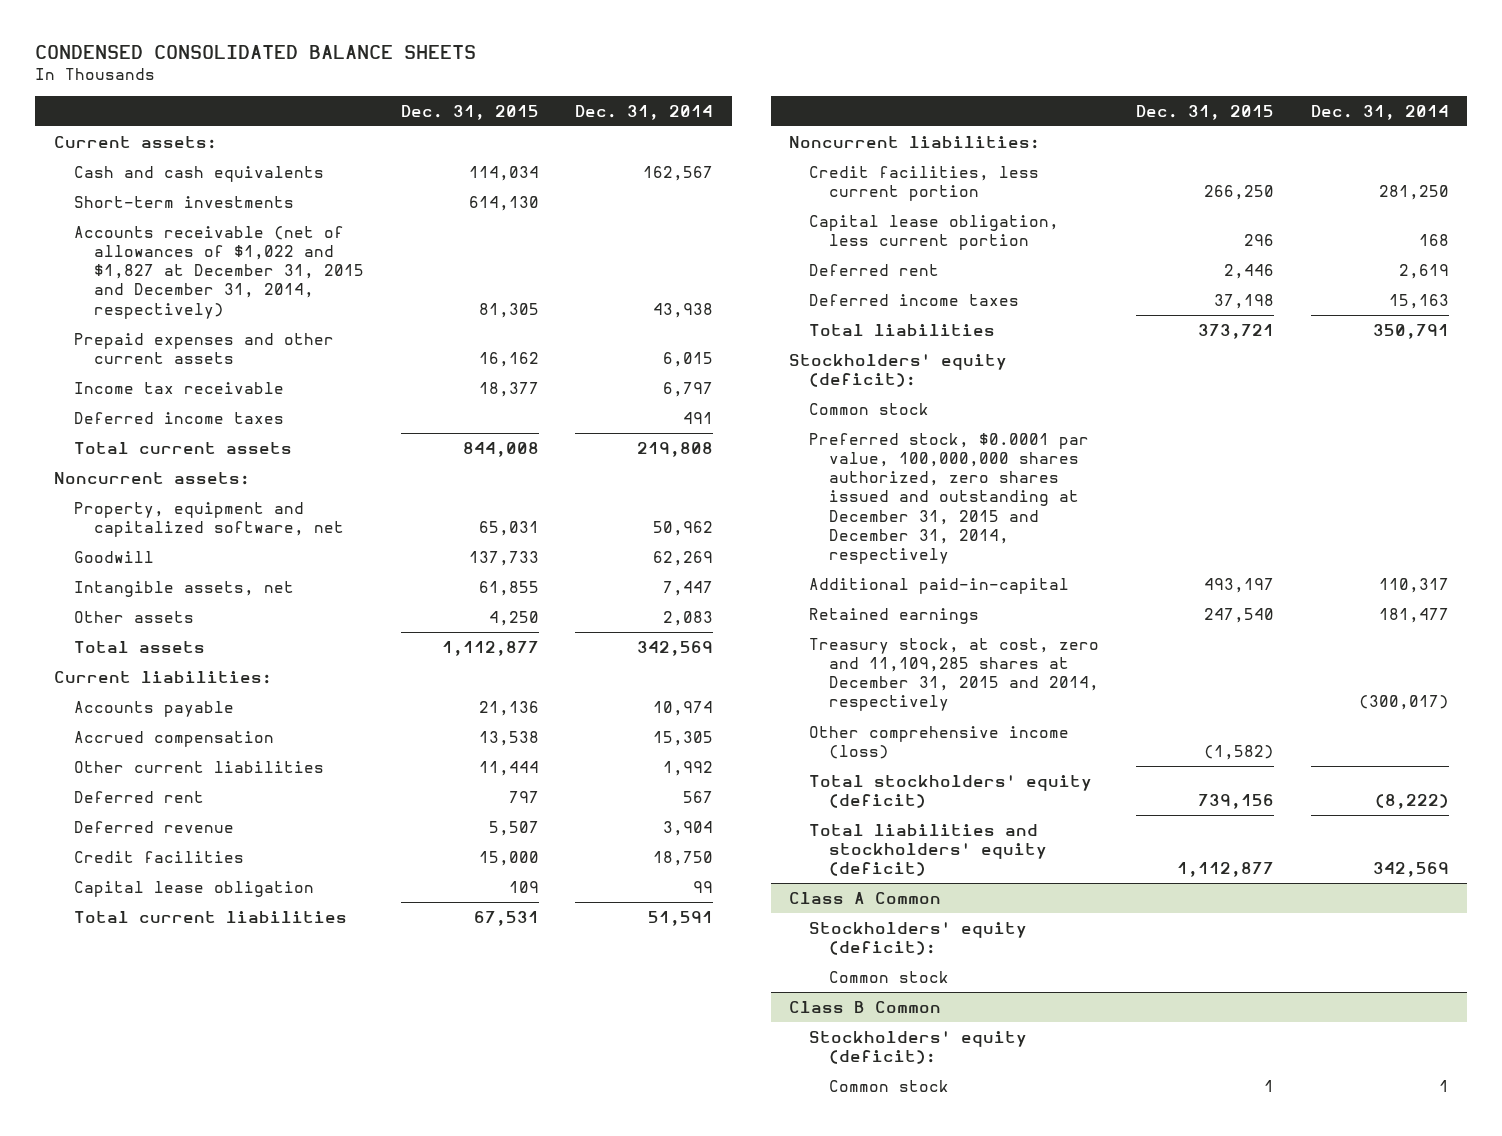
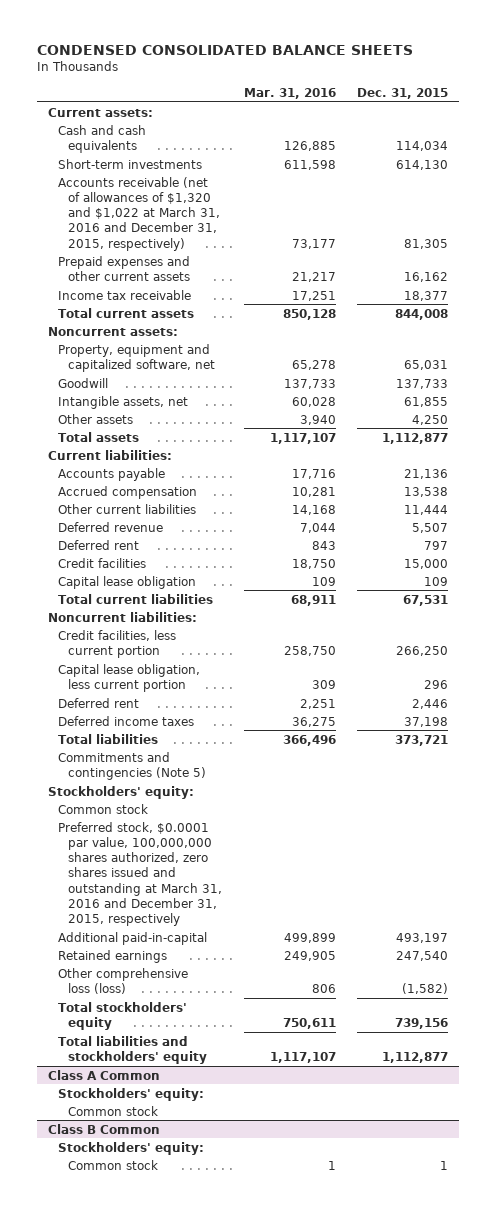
- | Dec. 31, 2015 | Dec. 31, 2014
+ | Mar. 31, 2016 | Dec. 31, 2015
- Accounts receivable (net of allowances of $1,022 and $1,827 at December 31, 2015 and December 31, 2014, respectively) | 81,305 | 43,938
+ Accounts receivable (net of allowances of $1,320 and $1,022 at March 31, 2016 and December 31, 2015, respectively) | 73,177 | 81,305
- Deferred income taxes | | 491
moved down: Deferred rent | 843 | 797
- Stockholders' equity (deficit):
+ Commitments and contingencies (Note 5)
+ Stockholders' equity:
- Preferred stock, $0.0001 par value, 100,000,000 shares authorized, zero shares issued and outstanding at December 31, 2015 and December 31, 2014, respectively
+ Preferred stock, $0.0001 par value, 100,000,000 shares authorized, zero shares issued and outstanding at March 31, 2016 and December 31, 2015, respectively
- Treasury stock, at cost, zero and 11,109,285 shares at December 31, 2015 and 2014, respectively | | (300,017)
- Other comprehensive income (loss) | (1,582) |
- Total stockholders' equity (deficit) | 739,156 | (8,222)
- Total liabilities and stockholders' equity (deficit) | 1,112,877 | 342,569
+ Other comprehensive loss (loss) | 806 | (1,582)
+ Total stockholders' equity | 750,611 | 739,156
+ Total liabilities and stockholders' equity | 1,117,107 | 1,112,877
@ Class A Common
- Stockholders' equity (deficit):
+ Stockholders' equity:
@ Class B Common
- Stockholders' equity (deficit):
+ Stockholders' equity:

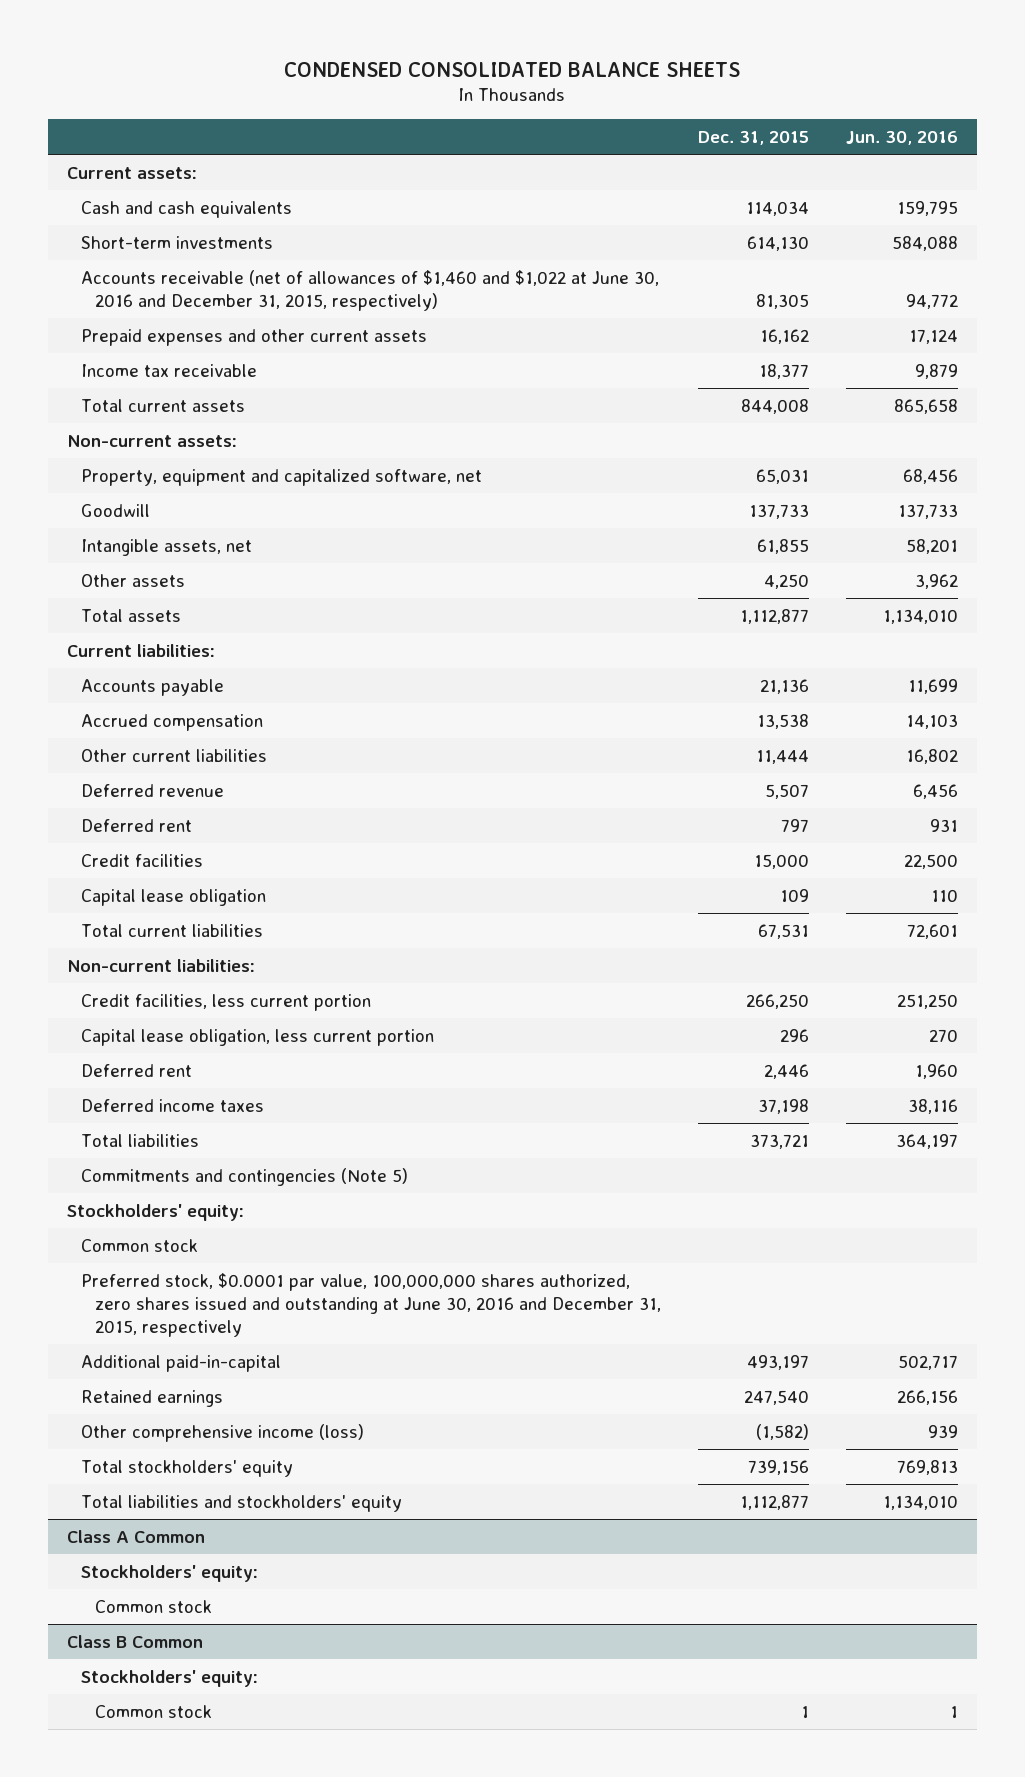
- | Mar. 31, 2016 | Dec. 31, 2015
+ | Dec. 31, 2015 | Jun. 30, 2016
- Accounts receivable (net of allowances of $1,320 and $1,022 at March 31, 2016 and December 31, 2015, respectively) | 73,177 | 81,305
+ Accounts receivable (net of allowances of $1,460 and $1,022 at June 30, 2016 and December 31, 2015, respectively) | 81,305 | 94,772
- Noncurrent assets:
+ Non-current assets:
- Noncurrent liabilities:
+ Non-current liabilities:
- Preferred stock, $0.0001 par value, 100,000,000 shares authorized, zero shares issued and outstanding at March 31, 2016 and December 31, 2015, respectively
+ Preferred stock, $0.0001 par value, 100,000,000 shares authorized, zero shares issued and outstanding at June 30, 2016 and December 31, 2015, respectively
- Other comprehensive loss (loss) | 806 | (1,582)
+ Other comprehensive income (loss) | (1,582) | 939

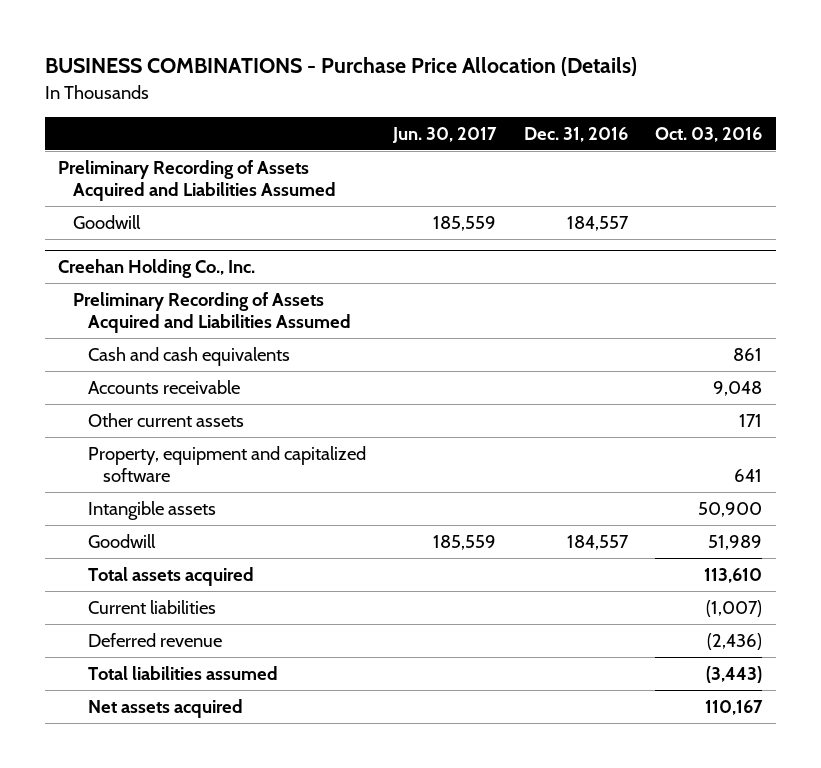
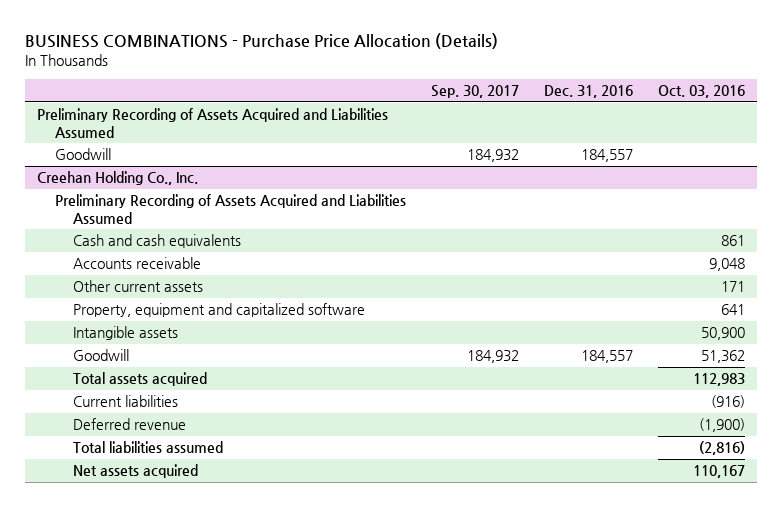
- | Jun. 30, 2017 | Dec. 31, 2016 | Oct. 03, 2016
+ | Sep. 30, 2017 | Dec. 31, 2016 | Oct. 03, 2016
@ Creehan Holding Co., Inc.
- Goodwill | 185,559 | 184,557 | 51,989
- Total assets acquired | | | 113,610
- Current liabilities | | | (1,007)
- Deferred revenue | | | (2,436)
- Total liabilities assumed | | | (3,443)
+ Goodwill | 184,932 | 184,557 | 51,362
+ Total assets acquired | | | 112,983
+ Current liabilities | | | (916)
+ Deferred revenue | | | (1,900)
+ Total liabilities assumed | | | (2,816)

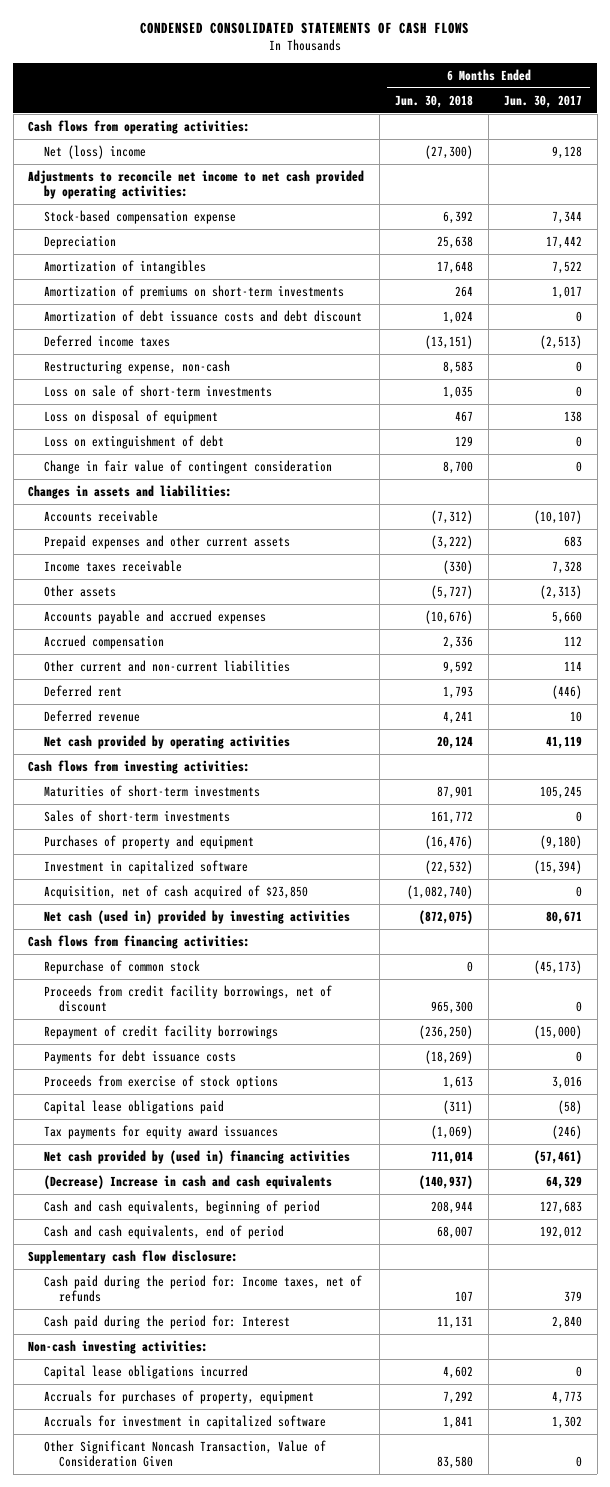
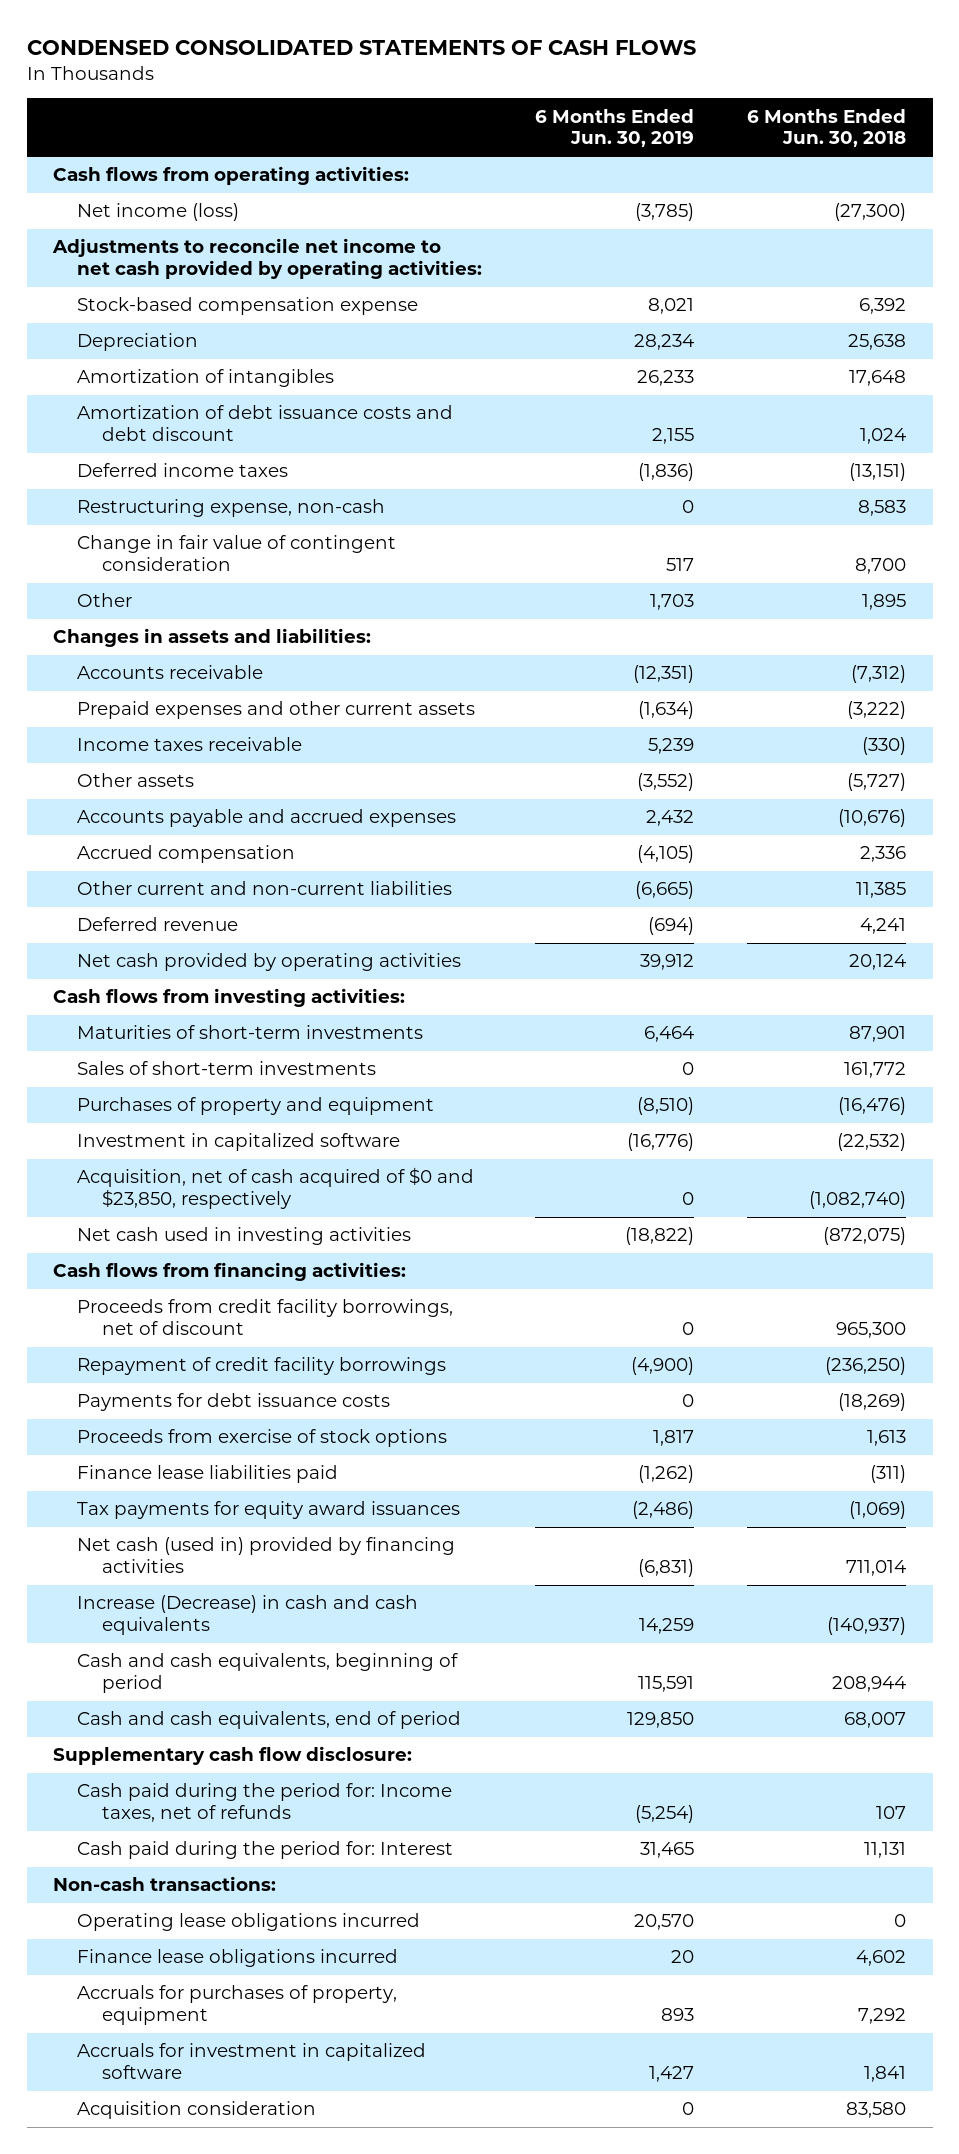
- | 6 Months Ended Jun. 30, 2018 | 6 Months Ended Jun. 30, 2017
+ | 6 Months Ended Jun. 30, 2019 | 6 Months Ended Jun. 30, 2018
- Net (loss) income | (27,300) | 9,128
+ Net income (loss) | (3,785) | (27,300)
- Amortization of premiums on short-term investments | 264 | 1,017
- Loss on sale of short-term investments | 1,035 | 0
- Loss on disposal of equipment | 467 | 138
- Loss on extinguishment of debt | 129 | 0
+ Other | 1,703 | 1,895
- Other current and non-current liabilities | 9,592 | 114
- Deferred rent | 1,793 | (446)
+ Other current and non-current liabilities | (6,665) | 11,385
- Acquisition, net of cash acquired of $23,850 | (1,082,740) | 0
- Net cash (used in) provided by investing activities | (872,075) | 80,671
+ Acquisition, net of cash acquired of $0 and $23,850, respectively | 0 | (1,082,740)
+ Net cash used in investing activities | (18,822) | (872,075)
- Repurchase of common stock | 0 | (45,173)
- Capital lease obligations paid | (311) | (58)
+ Finance lease liabilities paid | (1,262) | (311)
- Net cash provided by (used in) financing activities | 711,014 | (57,461)
- (Decrease) Increase in cash and cash equivalents | (140,937) | 64,329
+ Net cash (used in) provided by financing activities | (6,831) | 711,014
+ Increase (Decrease) in cash and cash equivalents | 14,259 | (140,937)
- Non-cash investing activities:
- Capital lease obligations incurred | 4,602 | 0
+ Non-cash transactions:
+ Operating lease obligations incurred | 20,570 | 0
+ Finance lease obligations incurred | 20 | 4,602
- Other Significant Noncash Transaction, Value of Consideration Given | 83,580 | 0
+ Acquisition consideration | 0 | 83,580

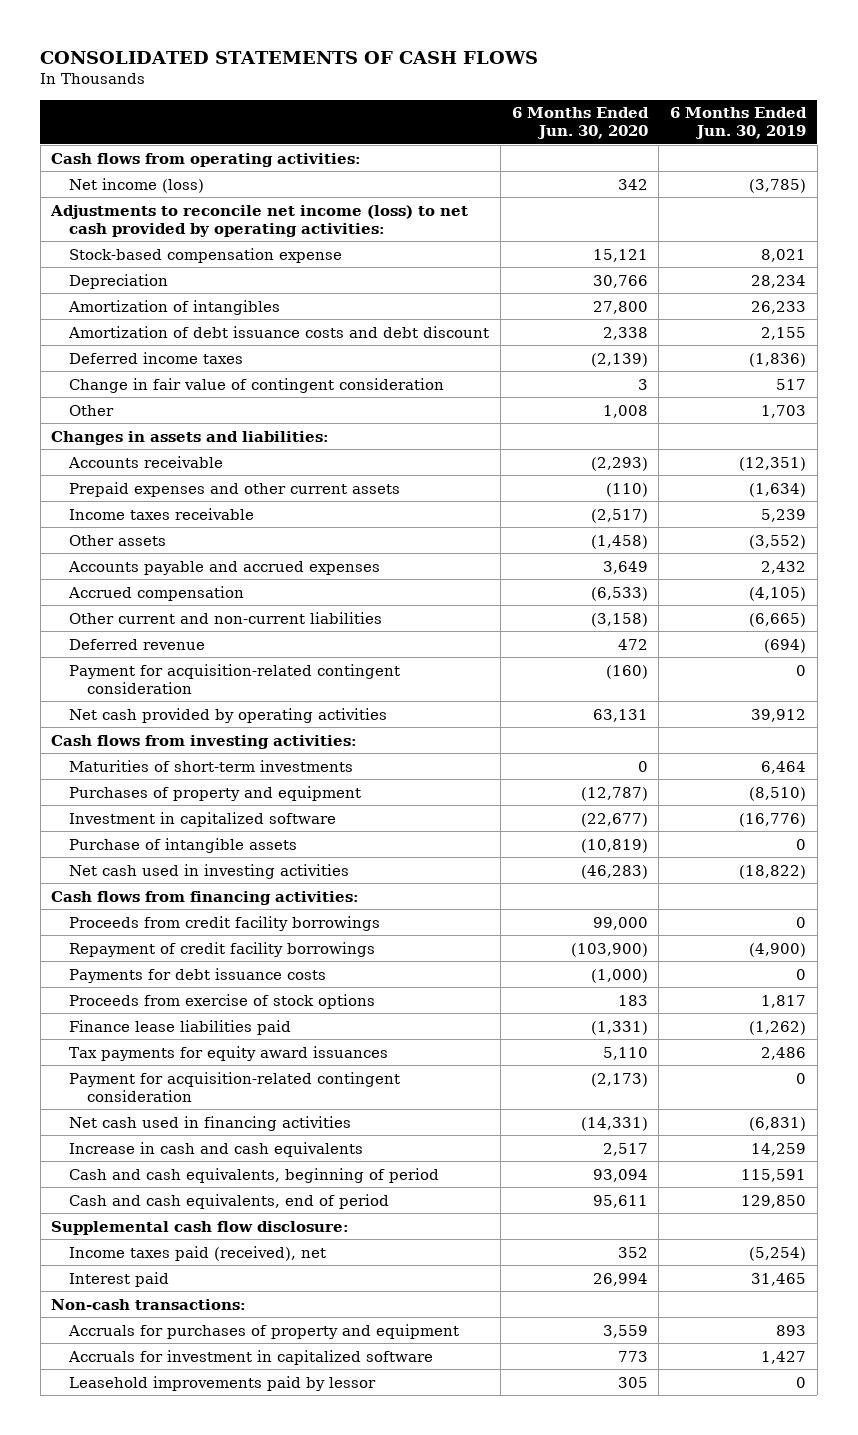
- CONDENSED CONSOLIDATED STATEMENTS OF CASH FLOWS
+ CONSOLIDATED STATEMENTS OF CASH FLOWS
- | 6 Months Ended Jun. 30, 2019 | 6 Months Ended Jun. 30, 2018
+ | 6 Months Ended Jun. 30, 2020 | 6 Months Ended Jun. 30, 2019
- Adjustments to reconcile net income to net cash provided by operating activities:
+ Adjustments to reconcile net income (loss) to net cash provided by operating activities:
- Restructuring expense, non-cash | 0 | 8,583
+ Payment for acquisition-related contingent consideration | (160) | 0
- Sales of short-term investments | 0 | 161,772
- Acquisition, net of cash acquired of $0 and $23,850, respectively | 0 | (1,082,740)
+ Purchase of intangible assets | (10,819) | 0
- Proceeds from credit facility borrowings, net of discount | 0 | 965,300
+ Proceeds from credit facility borrowings | 99,000 | 0
- Tax payments for equity award issuances | (2,486) | (1,069)
- Net cash (used in) provided by financing activities | (6,831) | 711,014
- Increase (Decrease) in cash and cash equivalents | 14,259 | (140,937)
+ Tax payments for equity award issuances | 5,110 | 2,486
+ Payment for acquisition-related contingent consideration | (2,173) | 0
+ Net cash used in financing activities | (14,331) | (6,831)
+ Increase in cash and cash equivalents | 2,517 | 14,259
- Supplementary cash flow disclosure:
- Cash paid during the period for: Income taxes, net of refunds | (5,254) | 107
- Cash paid during the period for: Interest | 31,465 | 11,131
+ Supplemental cash flow disclosure:
+ Income taxes paid (received), net | 352 | (5,254)
+ Interest paid | 26,994 | 31,465
- Operating lease obligations incurred | 20,570 | 0
- Finance lease obligations incurred | 20 | 4,602
- Accruals for purchases of property, equipment | 893 | 7,292
+ Accruals for purchases of property and equipment | 3,559 | 893
- Acquisition consideration | 0 | 83,580
+ Leasehold improvements paid by lessor | 305 | 0

